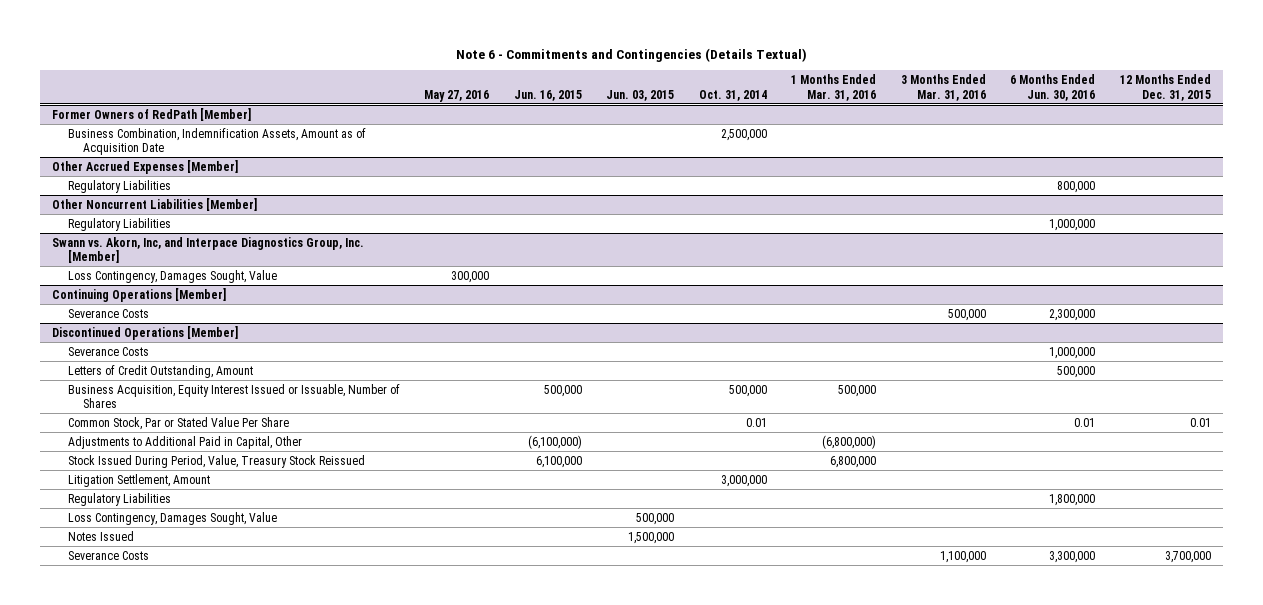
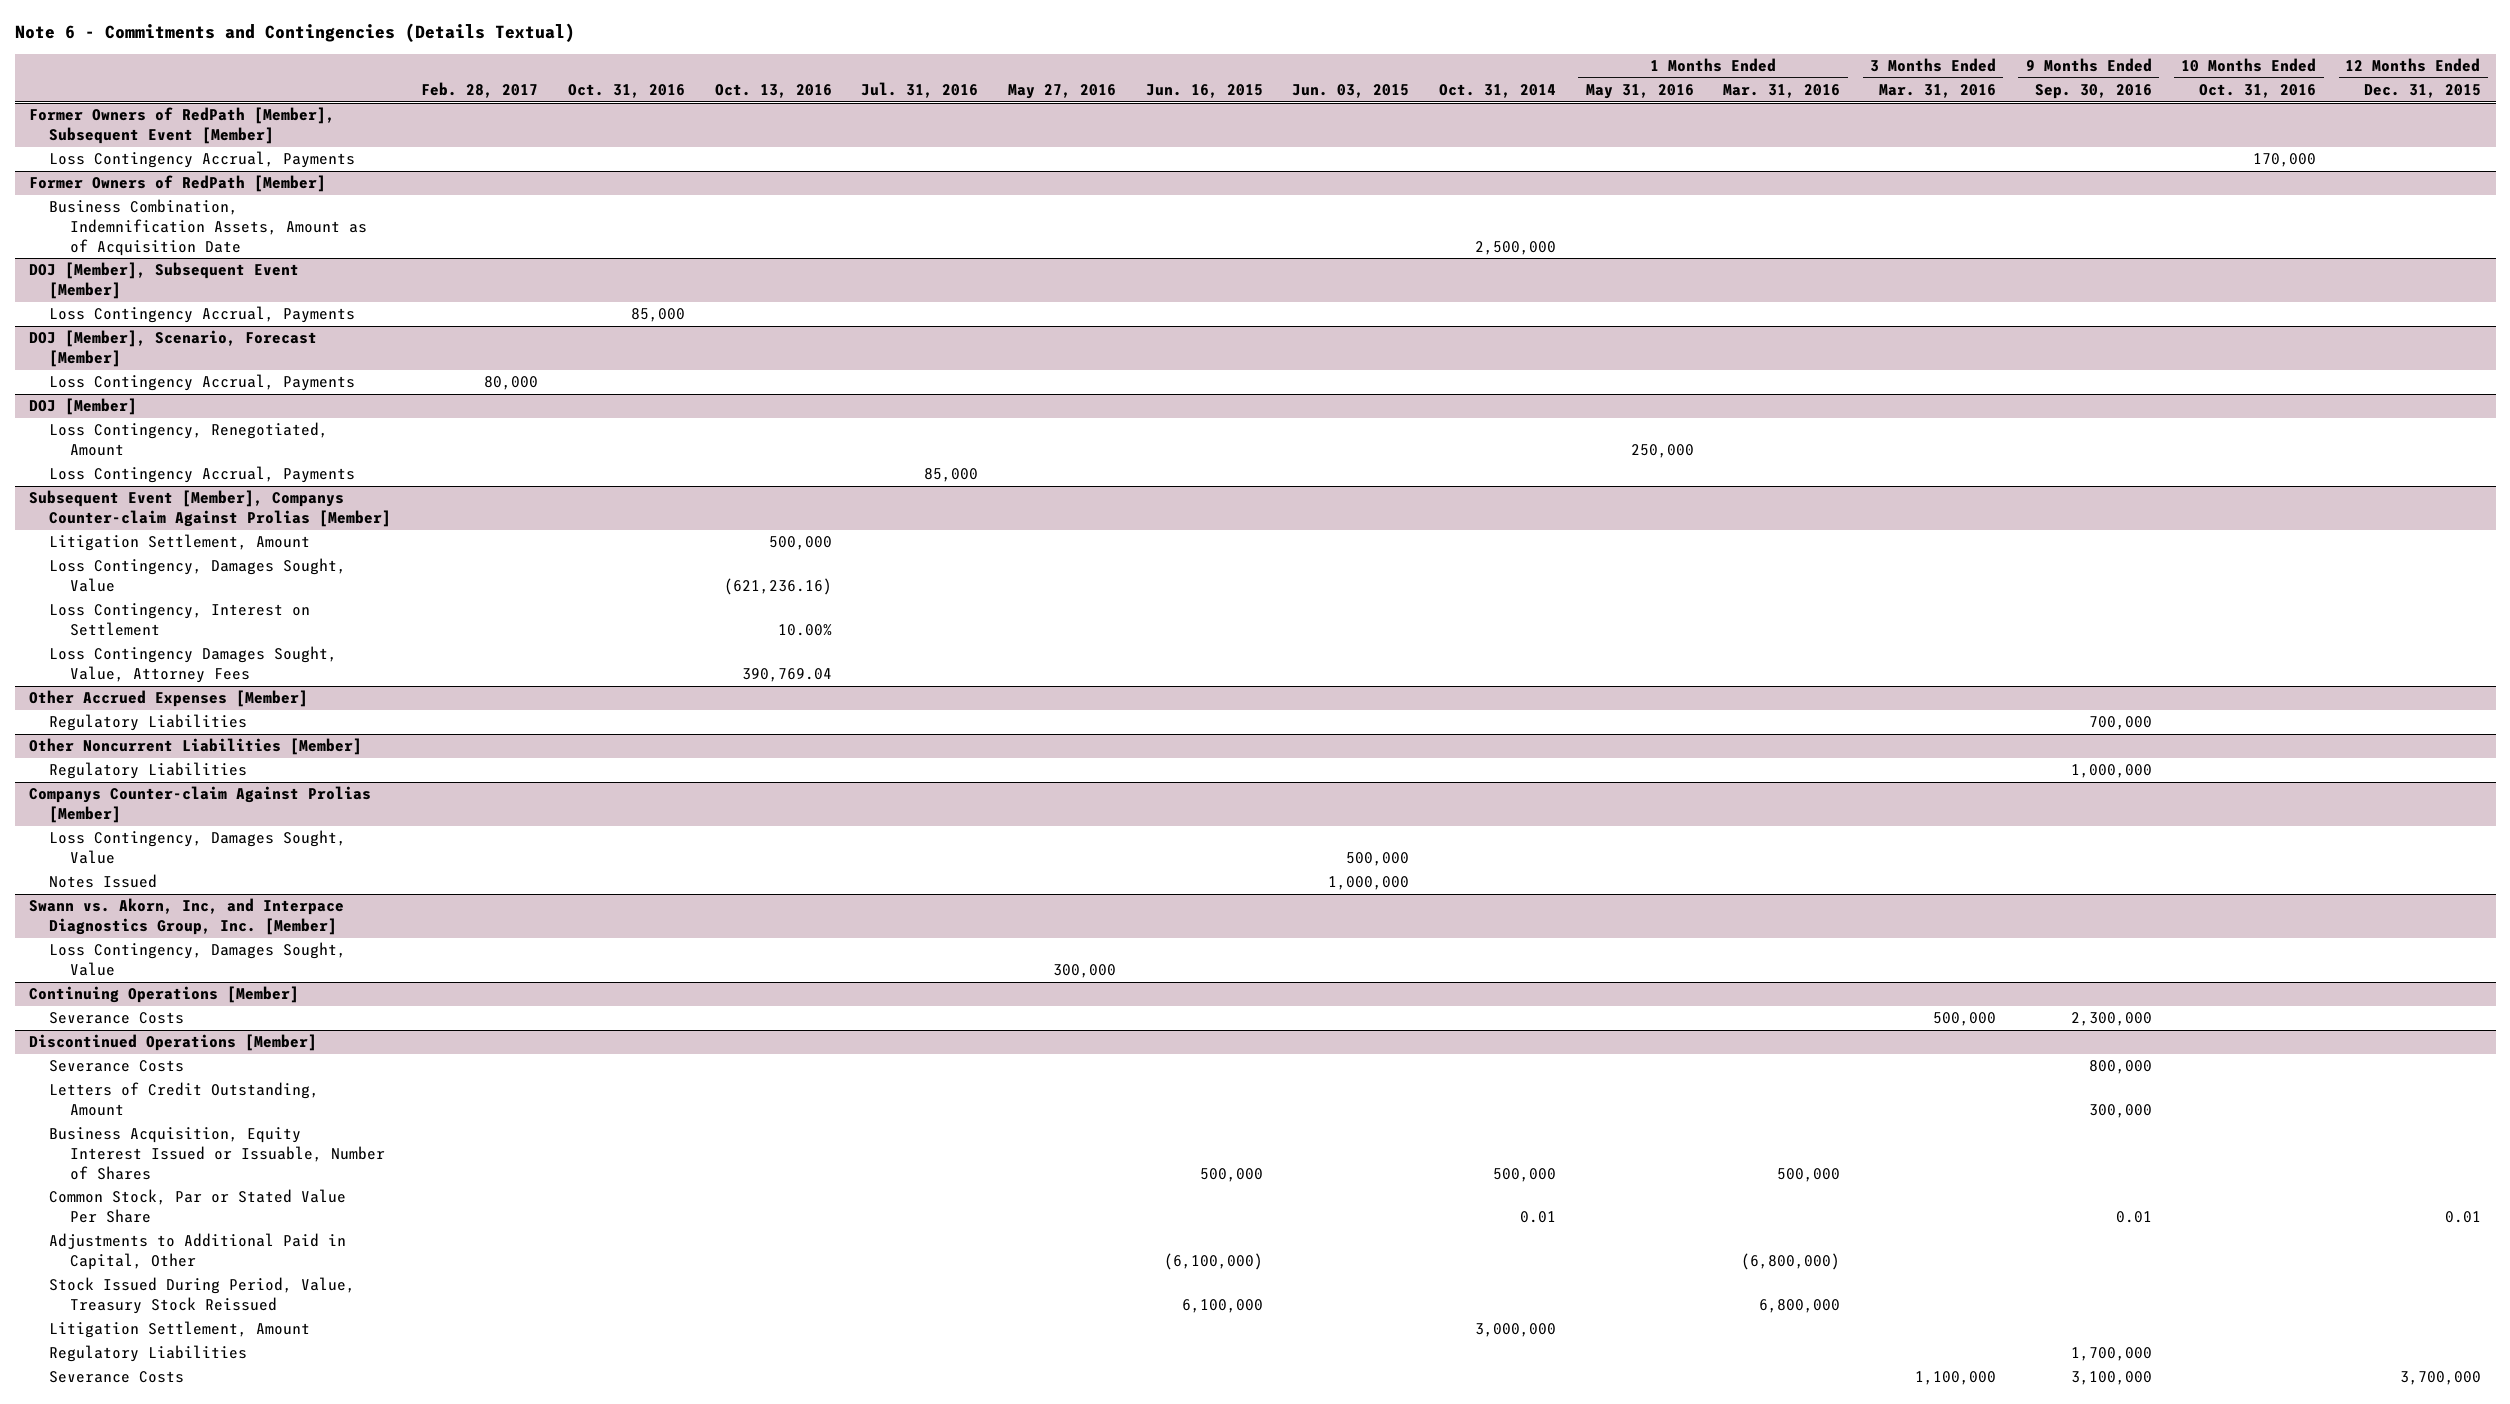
- | May 27, 2016 | Jun. 16, 2015 | Jun. 03, 2015 | Oct. 31, 2014 | 1 Months Ended Mar. 31, 2016 | 3 Months Ended Mar. 31, 2016 | 6 Months Ended Jun. 30, 2016 | 12 Months Ended Dec. 31, 2015
+ | Feb. 28, 2017 | Oct. 31, 2016 | Oct. 13, 2016 | Jul. 31, 2016 | May 27, 2016 | Jun. 16, 2015 | Jun. 03, 2015 | Oct. 31, 2014 | 1 Months Ended May 31, 2016 | 1 Months Ended Mar. 31, 2016 | 3 Months Ended Mar. 31, 2016 | 9 Months Ended Sep. 30, 2016 | 10 Months Ended Oct. 31, 2016 | 12 Months Ended Dec. 31, 2015
+ Former Owners of RedPath [Member], Subsequent Event [Member]
+ Loss Contingency Accrual, Payments | | | | | | | | | | | | | 170,000 |
+ DOJ [Member], Subsequent Event [Member]
+ Loss Contingency Accrual, Payments | | 85,000 | | | | | | | | | | | |
+ DOJ [Member], Scenario, Forecast [Member]
+ Loss Contingency Accrual, Payments | 80,000 | | | | | | | | | | | | |
+ DOJ [Member]
+ Loss Contingency, Renegotiated, Amount | | | | | | | | | 250,000 | | | | |
+ Loss Contingency Accrual, Payments | | | | 85,000 | | | | | | | | | |
+ Subsequent Event [Member], Companys Counter-claim Against Prolias [Member]
+ Litigation Settlement, Amount | | | 500,000 | | | | | | | | | | |
+ Loss Contingency, Damages Sought, Value | | | (621,236.16) | | | | | | | | | | |
+ Loss Contingency, Interest on Settlement | | | 10.00% | | | | | | | | | | |
+ Loss Contingency Damages Sought, Value, Attorney Fees | | | 390,769.04 | | | | | | | | | | |
+ Companys Counter-claim Against Prolias [Member]
+ Loss Contingency, Damages Sought, Value | | | | | | | 500,000 | | | | | | |
+ Notes Issued | | | | | | | 1,000,000 | | | | | | |
@ Discontinued Operations [Member]
- Loss Contingency, Damages Sought, Value | | | 500,000 | | | | |
- Notes Issued | | | 1,500,000 | | | | |

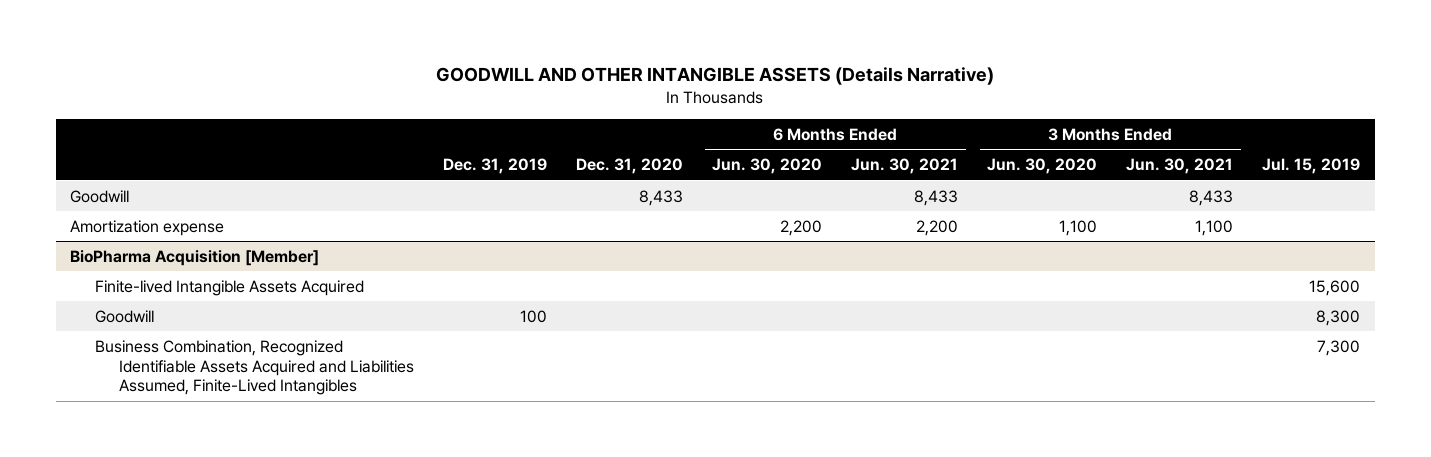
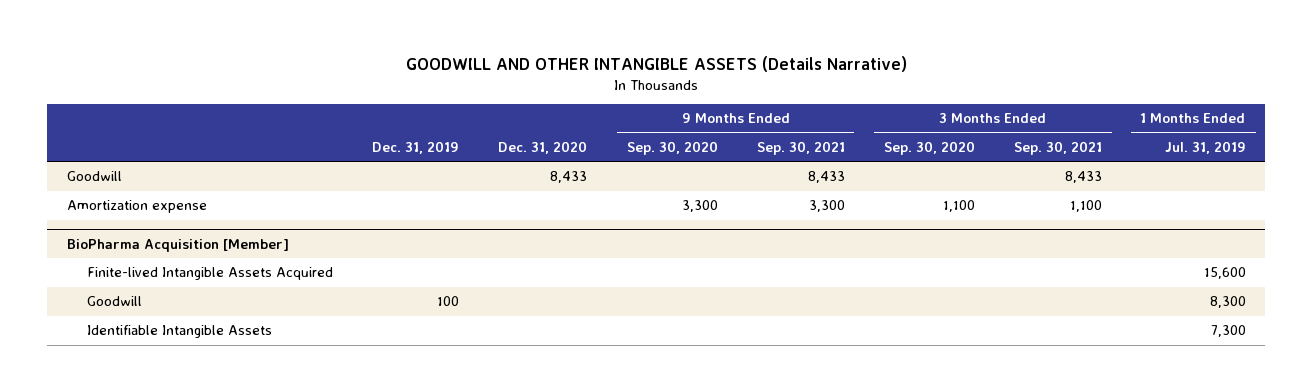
- | Dec. 31, 2019 | Dec. 31, 2020 | 6 Months Ended Jun. 30, 2020 | 6 Months Ended Jun. 30, 2021 | 3 Months Ended Jun. 30, 2020 | 3 Months Ended Jun. 30, 2021 | Jul. 15, 2019
+ | Dec. 31, 2019 | Dec. 31, 2020 | 9 Months Ended Sep. 30, 2020 | 9 Months Ended Sep. 30, 2021 | 3 Months Ended Sep. 30, 2020 | 3 Months Ended Sep. 30, 2021 | 1 Months Ended Jul. 31, 2019
@ BioPharma Acquisition [Member]
- Business Combination, Recognized Identifiable Assets Acquired and Liabilities Assumed, Finite-Lived Intangibles | | | | | | | 7,300
+ Identifiable Intangible Assets | | | | | | | 7,300

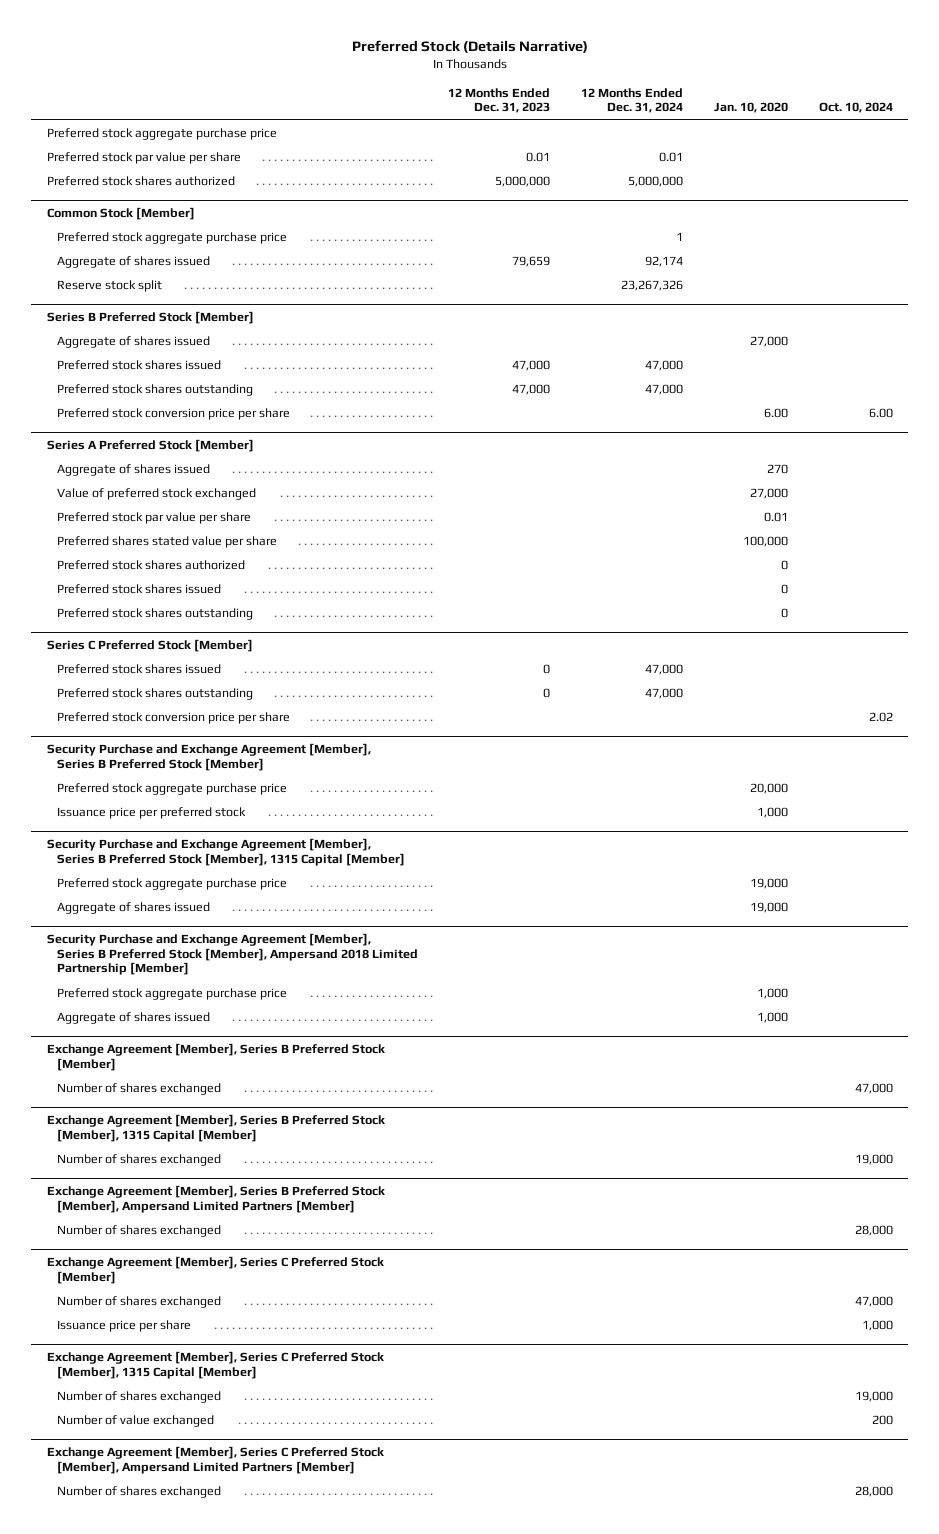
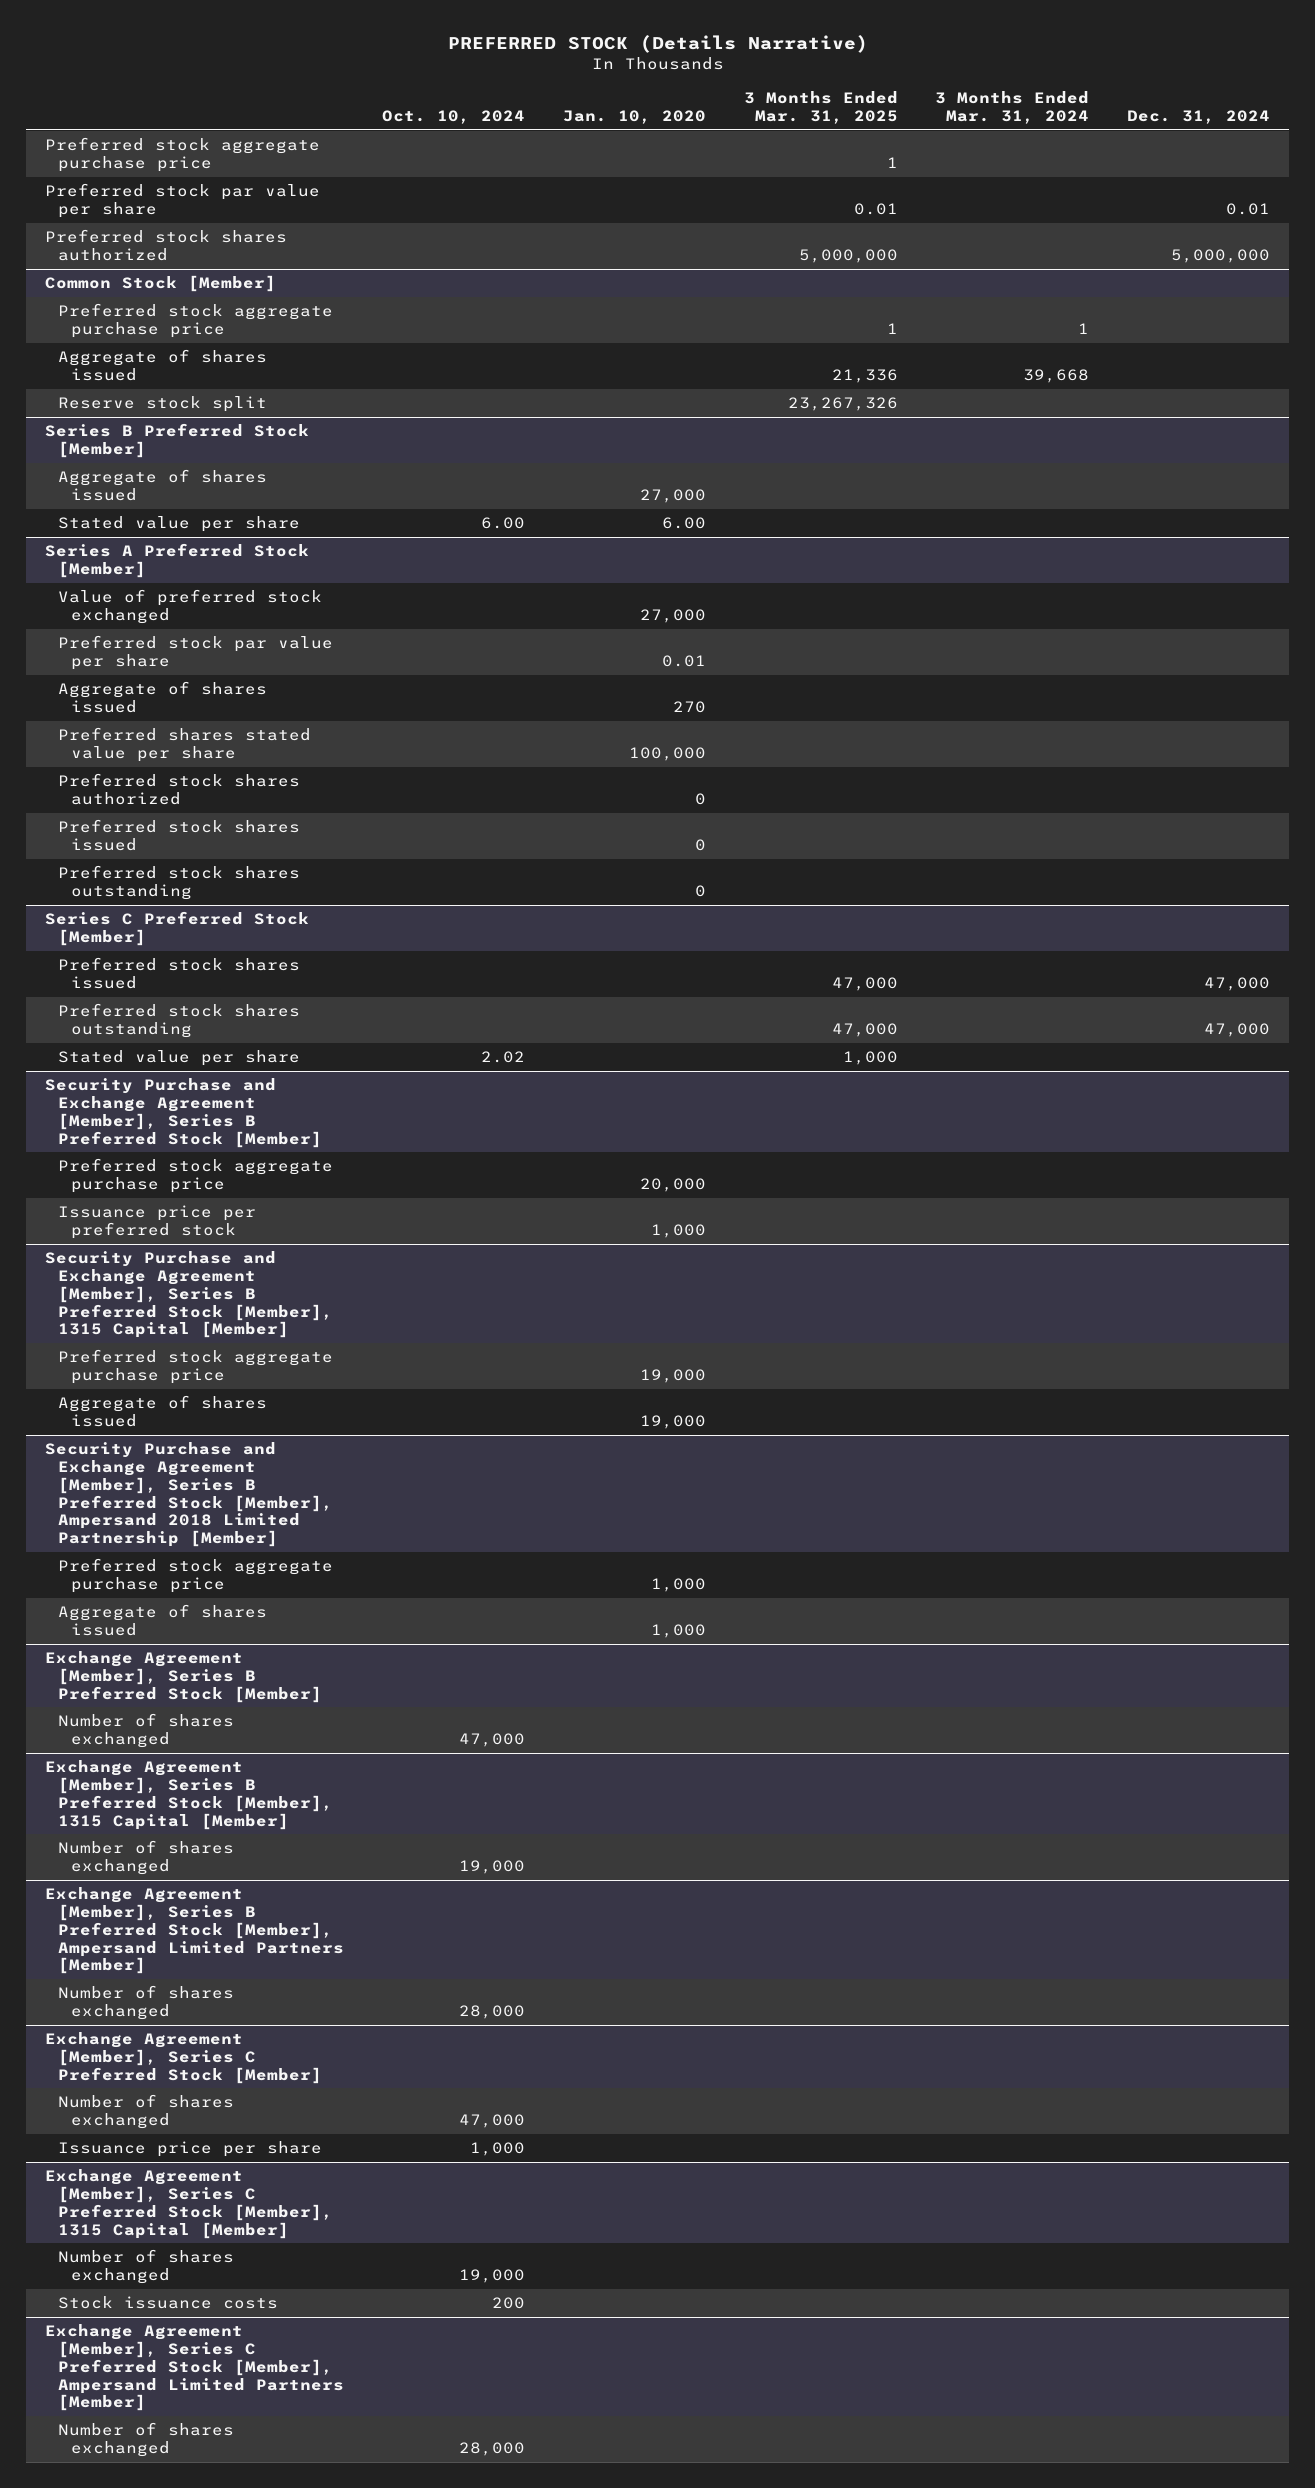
- Preferred Stock (Details Narrative)
+ PREFERRED STOCK (Details Narrative)
- | 12 Months Ended Dec. 31, 2023 | 12 Months Ended Dec. 31, 2024 | Jan. 10, 2020 | Oct. 10, 2024
+ | Oct. 10, 2024 | Jan. 10, 2020 | 3 Months Ended Mar. 31, 2025 | 3 Months Ended Mar. 31, 2024 | Dec. 31, 2024
@ Series B Preferred Stock [Member]
- Preferred stock shares issued | 47,000 | 47,000 | |
- Preferred stock shares outstanding | 47,000 | 47,000 | |
- Preferred stock conversion price per share | | | 6.00 | 6.00
+ Stated value per share | 6.00 | 6.00 | | |
@ Series A Preferred Stock [Member]
moved down: Aggregate of shares issued | | 270 | | |
@ Series C Preferred Stock [Member]
- Preferred stock conversion price per share | | | | 2.02
+ Stated value per share | 2.02 | | 1,000 | |
@ Exchange Agreement [Member], Series C Preferred Stock [Member], 1315 Capital [Member]
- Number of value exchanged | | | | 200
+ Stock issuance costs | 200 | | | |

